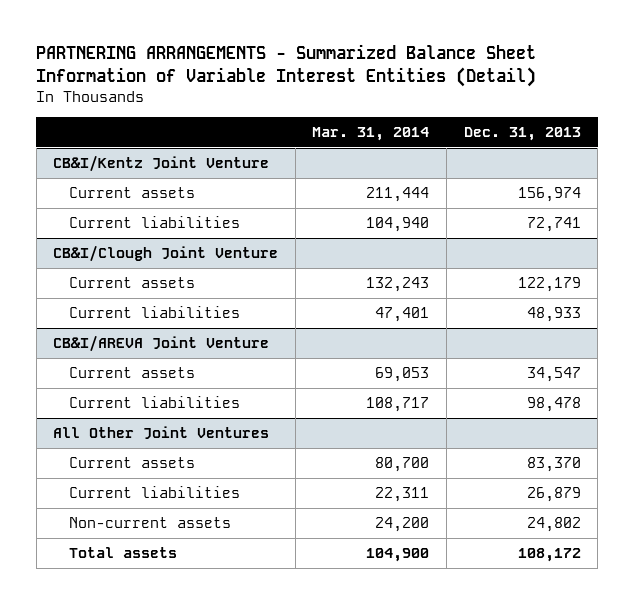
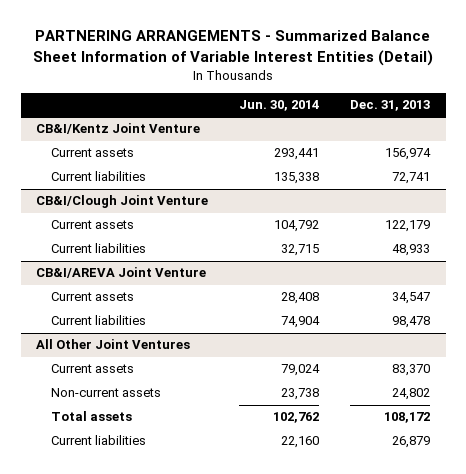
- | Mar. 31, 2014 | Dec. 31, 2013
+ | Jun. 30, 2014 | Dec. 31, 2013
@ All Other Joint Ventures
moved down: Current liabilities | 22,160 | 26,879

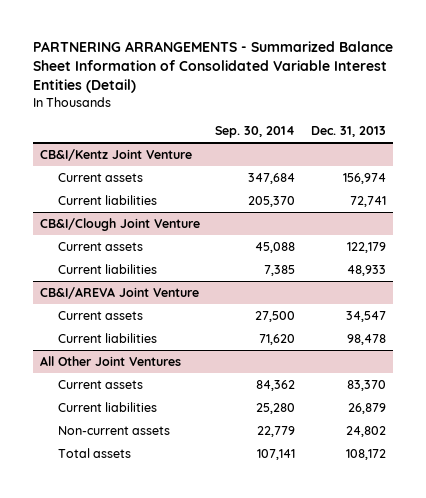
- PARTNERING ARRANGEMENTS - Summarized Balance Sheet Information of Variable Interest Entities (Detail)
+ PARTNERING ARRANGEMENTS - Summarized Balance Sheet Information of Consolidated Variable Interest Entities (Detail)
- | Jun. 30, 2014 | Dec. 31, 2013
+ | Sep. 30, 2014 | Dec. 31, 2013
@ All Other Joint Ventures
moved up: Current liabilities | 25,280 | 26,879

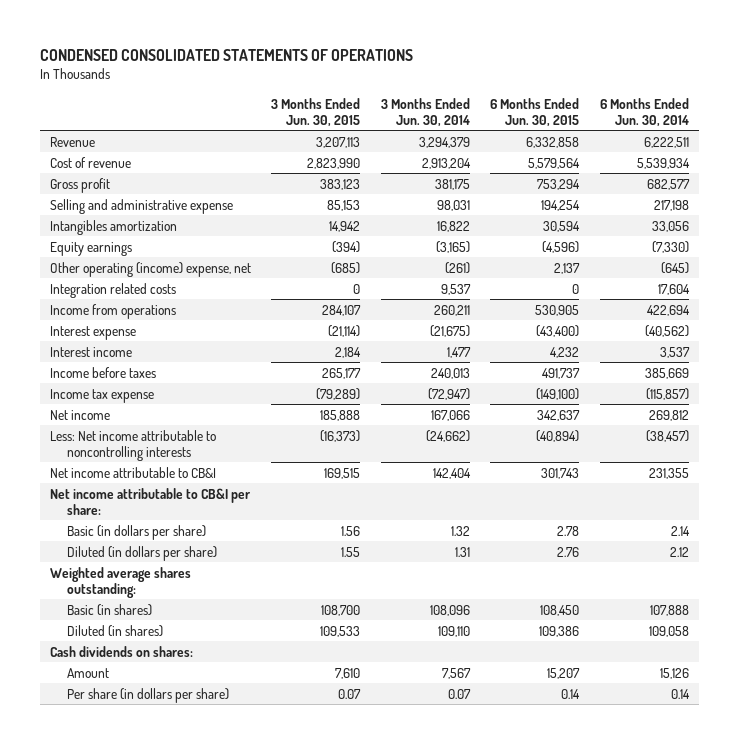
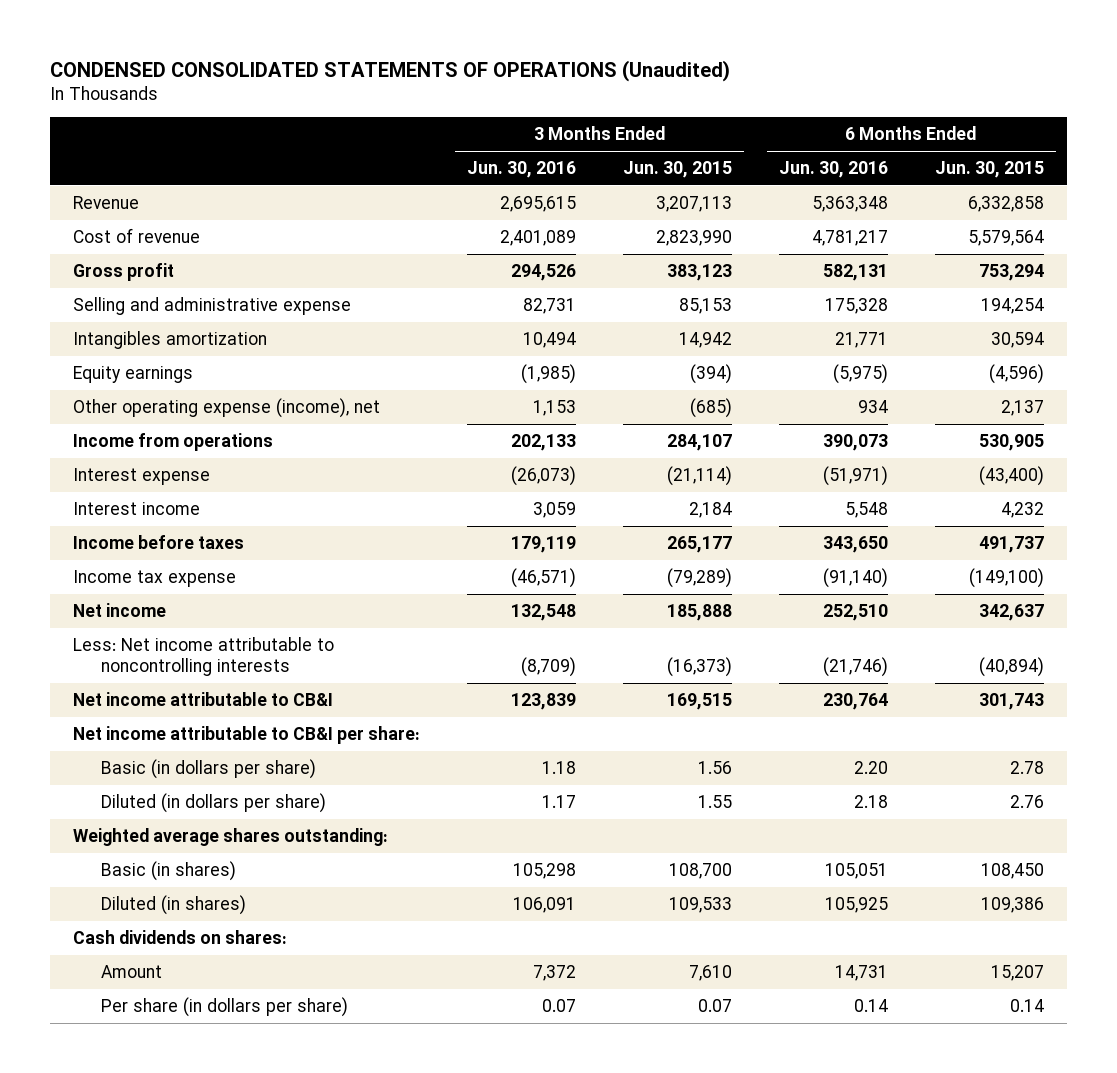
- CONDENSED CONSOLIDATED STATEMENTS OF OPERATIONS
+ CONDENSED CONSOLIDATED STATEMENTS OF OPERATIONS (Unaudited)
- | 3 Months Ended Jun. 30, 2015 | 3 Months Ended Jun. 30, 2014 | 6 Months Ended Jun. 30, 2015 | 6 Months Ended Jun. 30, 2014
+ | 3 Months Ended Jun. 30, 2016 | 3 Months Ended Jun. 30, 2015 | 6 Months Ended Jun. 30, 2016 | 6 Months Ended Jun. 30, 2015
- Other operating (income) expense, net | (685) | (261) | 2,137 | (645)
- Integration related costs | 0 | 9,537 | 0 | 17,604
+ Other operating expense (income), net | 1,153 | (685) | 934 | 2,137

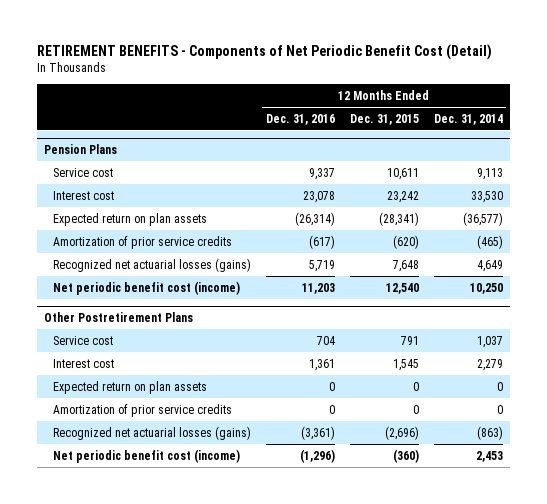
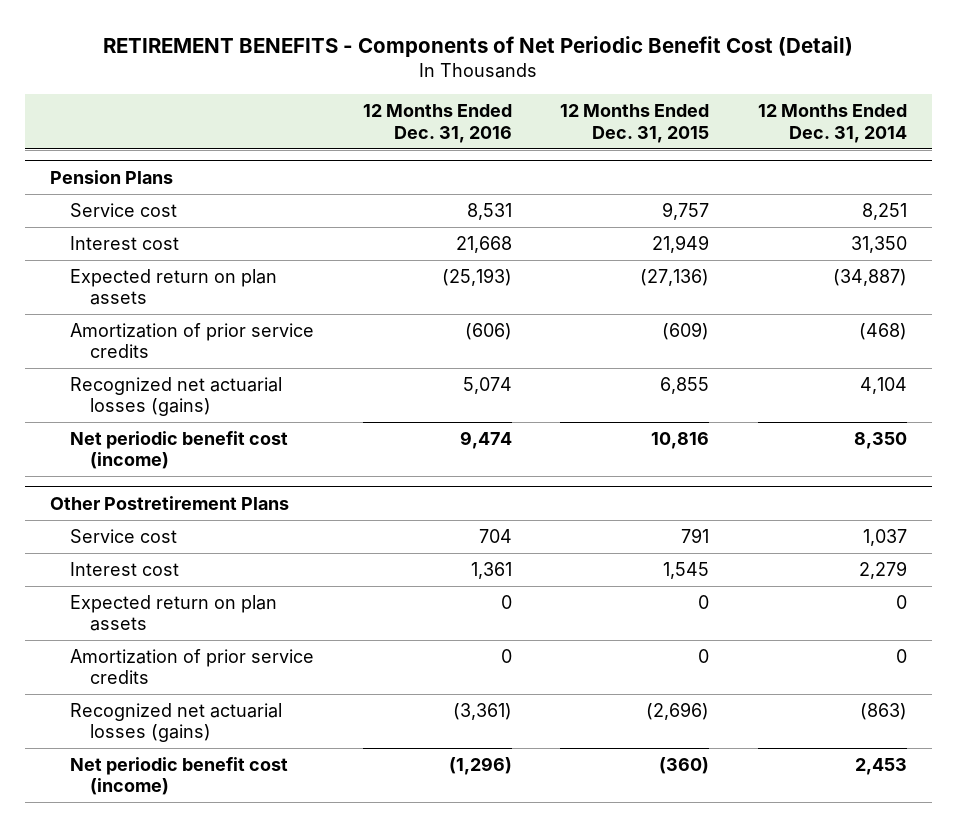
@ Pension Plans
- Service cost | 9,337 | 10,611 | 9,113
- Interest cost | 23,078 | 23,242 | 33,530
- Expected return on plan assets | (26,314) | (28,341) | (36,577)
- Amortization of prior service credits | (617) | (620) | (465)
- Recognized net actuarial losses (gains) | 5,719 | 7,648 | 4,649
- Net periodic benefit cost (income) | 11,203 | 12,540 | 10,250
+ Service cost | 8,531 | 9,757 | 8,251
+ Interest cost | 21,668 | 21,949 | 31,350
+ Expected return on plan assets | (25,193) | (27,136) | (34,887)
+ Amortization of prior service credits | (606) | (609) | (468)
+ Recognized net actuarial losses (gains) | 5,074 | 6,855 | 4,104
+ Net periodic benefit cost (income) | 9,474 | 10,816 | 8,350

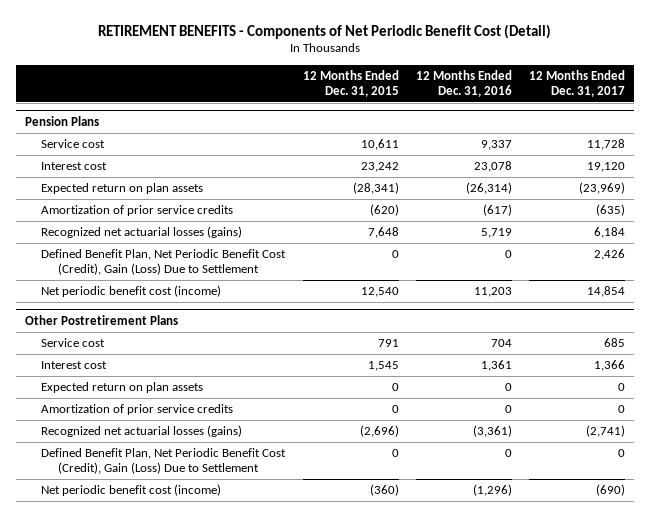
- | 12 Months Ended Dec. 31, 2016 | 12 Months Ended Dec. 31, 2015 | 12 Months Ended Dec. 31, 2014
+ | 12 Months Ended Dec. 31, 2015 | 12 Months Ended Dec. 31, 2016 | 12 Months Ended Dec. 31, 2017
@ Pension Plans
- Service cost | 8,531 | 9,757 | 8,251
- Interest cost | 21,668 | 21,949 | 31,350
- Expected return on plan assets | (25,193) | (27,136) | (34,887)
- Amortization of prior service credits | (606) | (609) | (468)
- Recognized net actuarial losses (gains) | 5,074 | 6,855 | 4,104
- Net periodic benefit cost (income) | 9,474 | 10,816 | 8,350
+ Service cost | 10,611 | 9,337 | 11,728
+ Interest cost | 23,242 | 23,078 | 19,120
+ Expected return on plan assets | (28,341) | (26,314) | (23,969)
+ Amortization of prior service credits | (620) | (617) | (635)
+ Recognized net actuarial losses (gains) | 7,648 | 5,719 | 6,184
+ Defined Benefit Plan, Net Periodic Benefit Cost (Credit), Gain (Loss) Due to Settlement | 0 | 0 | 2,426
+ Net periodic benefit cost (income) | 12,540 | 11,203 | 14,854
@ Other Postretirement Plans
+ Defined Benefit Plan, Net Periodic Benefit Cost (Credit), Gain (Loss) Due to Settlement | 0 | 0 | 0

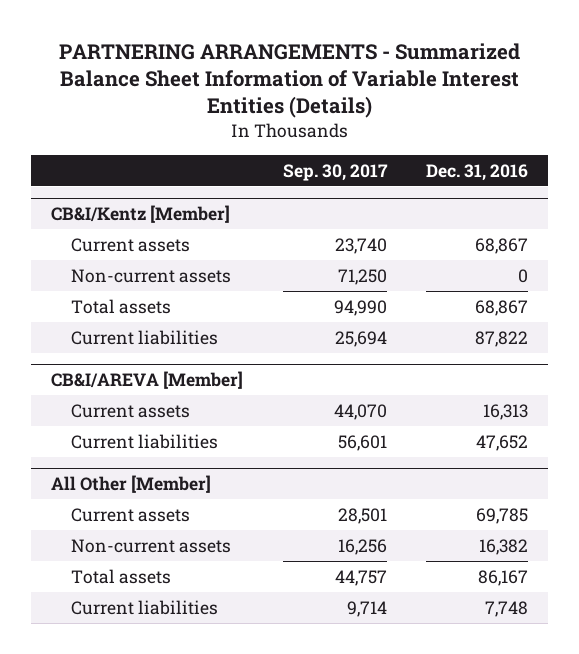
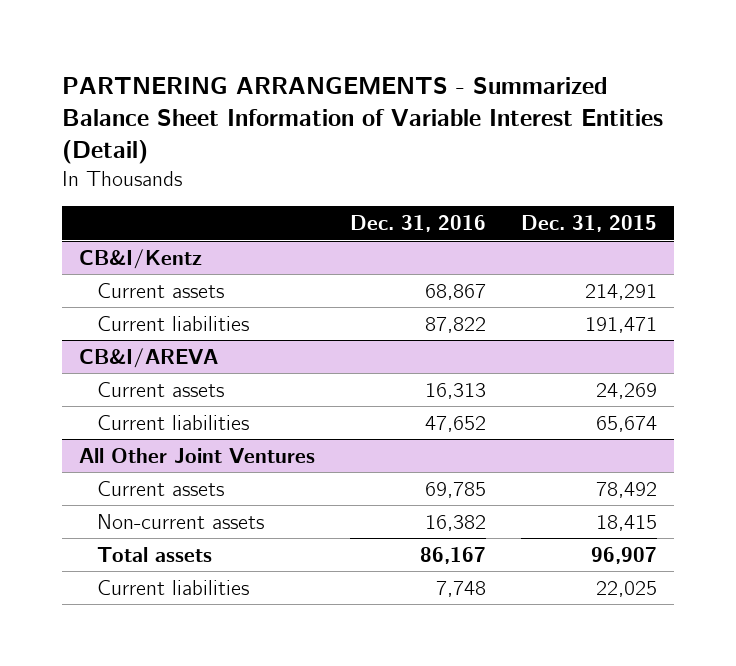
- PARTNERING ARRANGEMENTS - Summarized Balance Sheet Information of Variable Interest Entities (Details)
+ PARTNERING ARRANGEMENTS - Summarized Balance Sheet Information of Variable Interest Entities (Detail)
- | Sep. 30, 2017 | Dec. 31, 2016
+ | Dec. 31, 2016 | Dec. 31, 2015
- CB&I/Kentz [Member]
+ CB&I/Kentz
- Non-current assets | 71,250 | 0
- Total assets | 94,990 | 68,867
- CB&I/AREVA [Member]
+ CB&I/AREVA
- All Other [Member]
+ All Other Joint Ventures

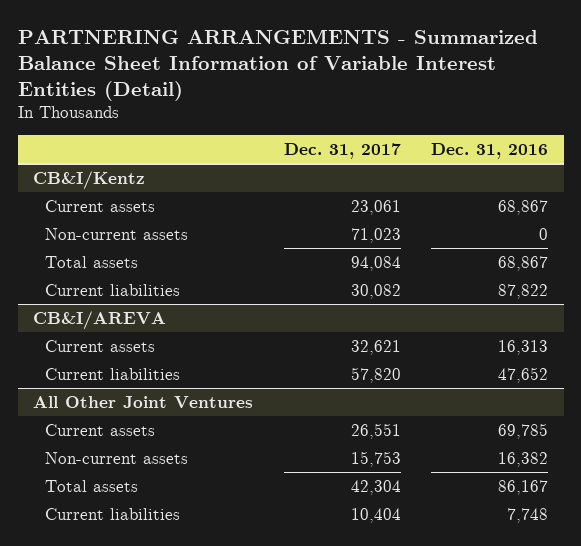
- | Dec. 31, 2016 | Dec. 31, 2015
+ | Dec. 31, 2017 | Dec. 31, 2016
@ CB&I/Kentz
+ Non-current assets | 71,023 | 0
+ Total assets | 94,084 | 68,867

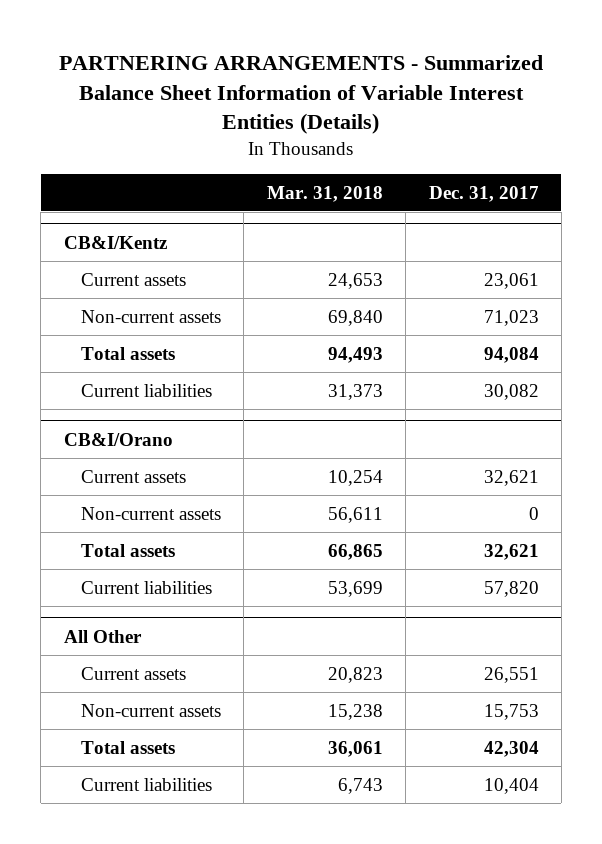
- PARTNERING ARRANGEMENTS - Summarized Balance Sheet Information of Variable Interest Entities (Detail)
+ PARTNERING ARRANGEMENTS - Summarized Balance Sheet Information of Variable Interest Entities (Details)
- | Dec. 31, 2017 | Dec. 31, 2016
+ | Mar. 31, 2018 | Dec. 31, 2017
- CB&I/AREVA
+ CB&I/Orano
+ Non-current assets | 56,611 | 0
+ Total assets | 66,865 | 32,621
- All Other Joint Ventures
+ All Other

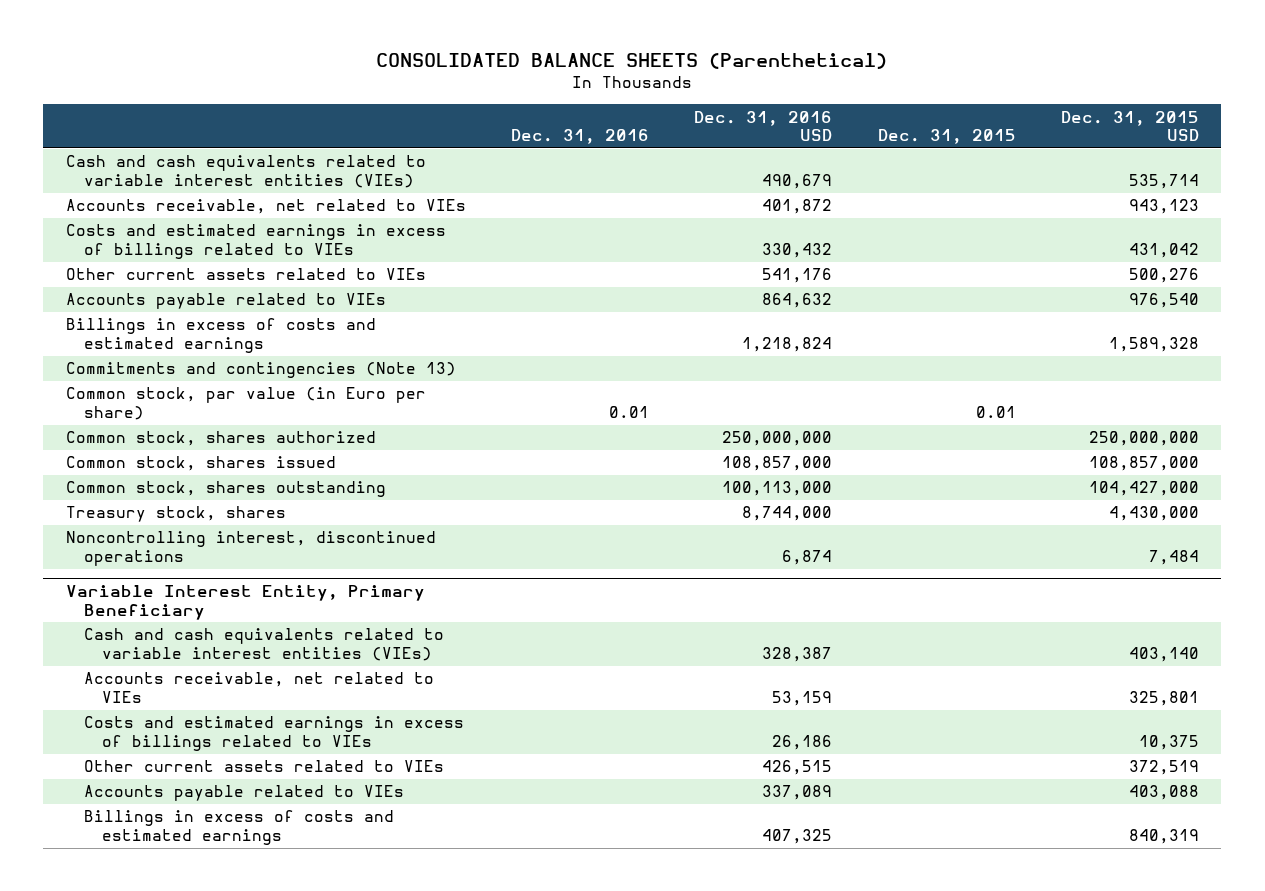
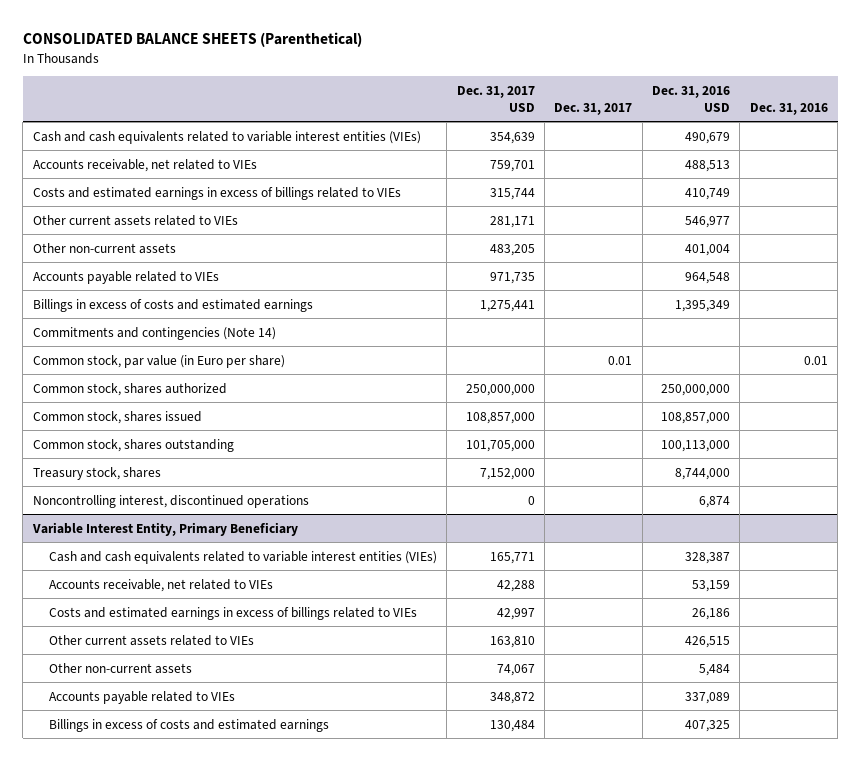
- | Dec. 31, 2016 | Dec. 31, 2016 USD | Dec. 31, 2015 | Dec. 31, 2015 USD
+ | Dec. 31, 2017 USD | Dec. 31, 2017 | Dec. 31, 2016 USD | Dec. 31, 2016
- Accounts receivable, net related to VIEs | | 401,872 | | 943,123
- Costs and estimated earnings in excess of billings related to VIEs | | 330,432 | | 431,042
- Other current assets related to VIEs | | 541,176 | | 500,276
- Accounts payable related to VIEs | | 864,632 | | 976,540
- Billings in excess of costs and estimated earnings | | 1,218,824 | | 1,589,328
- Commitments and contingencies (Note 13)
+ Accounts receivable, net related to VIEs | 759,701 | | 488,513 |
+ Costs and estimated earnings in excess of billings related to VIEs | 315,744 | | 410,749 |
+ Other current assets related to VIEs | 281,171 | | 546,977 |
+ Other non-current assets | 483,205 | | 401,004 |
+ Accounts payable related to VIEs | 971,735 | | 964,548 |
+ Billings in excess of costs and estimated earnings | 1,275,441 | | 1,395,349 |
+ Commitments and contingencies (Note 14)
@ Variable Interest Entity, Primary Beneficiary
+ Other non-current assets | 74,067 | | 5,484 |

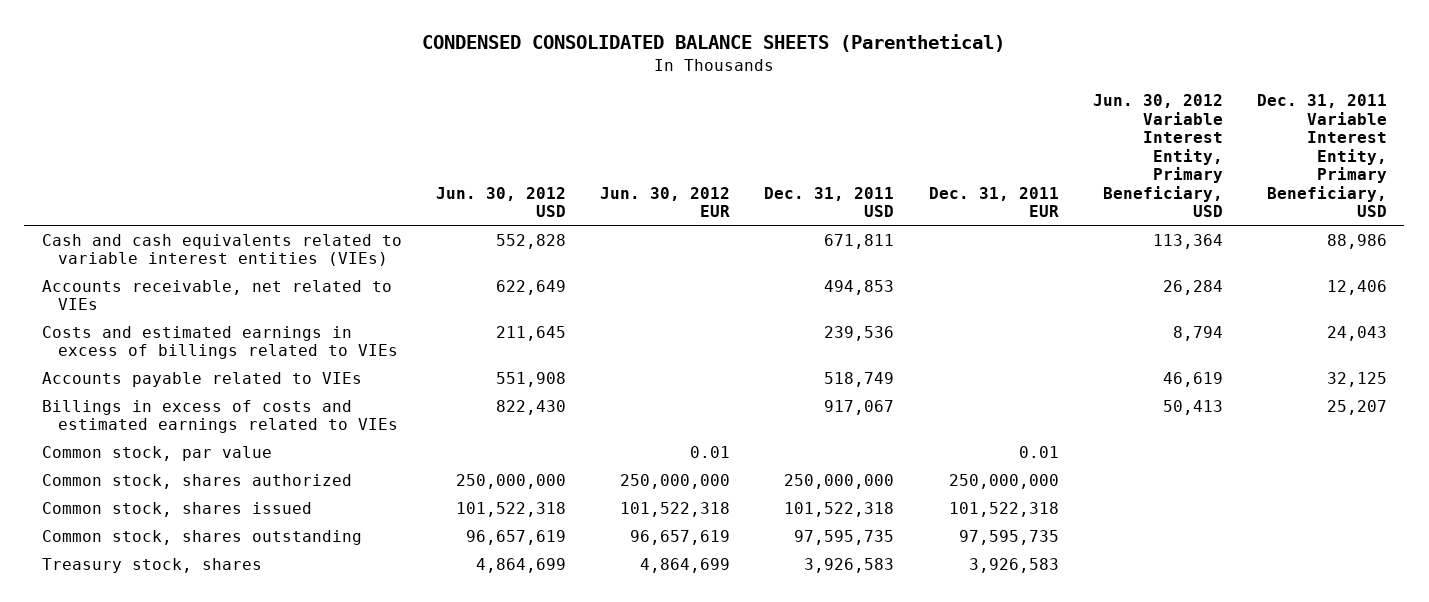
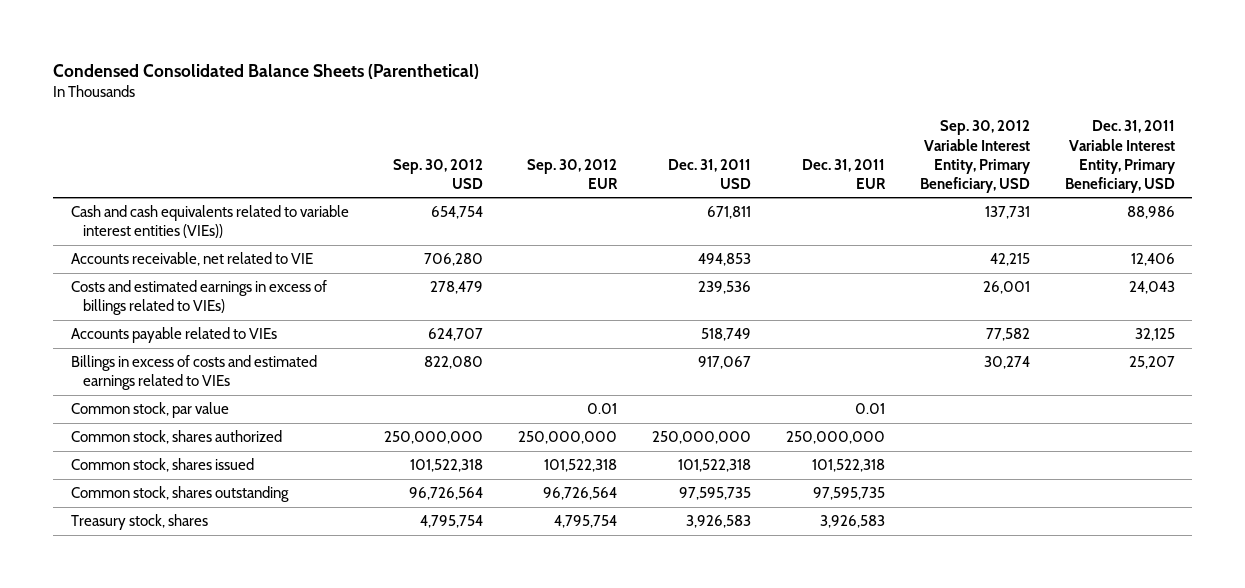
- CONDENSED CONSOLIDATED BALANCE SHEETS (Parenthetical)
+ Condensed Consolidated Balance Sheets (Parenthetical)
- | Jun. 30, 2012 USD | Jun. 30, 2012 EUR | Dec. 31, 2011 USD | Dec. 31, 2011 EUR | Jun. 30, 2012 Variable Interest Entity, Primary Beneficiary, USD | Dec. 31, 2011 Variable Interest Entity, Primary Beneficiary, USD
+ | Sep. 30, 2012 USD | Sep. 30, 2012 EUR | Dec. 31, 2011 USD | Dec. 31, 2011 EUR | Sep. 30, 2012 Variable Interest Entity, Primary Beneficiary, USD | Dec. 31, 2011 Variable Interest Entity, Primary Beneficiary, USD
- Cash and cash equivalents related to variable interest entities (VIEs) | 552,828 | | 671,811 | | 113,364 | 88,986
- Accounts receivable, net related to VIEs | 622,649 | | 494,853 | | 26,284 | 12,406
- Costs and estimated earnings in excess of billings related to VIEs | 211,645 | | 239,536 | | 8,794 | 24,043
+ Cash and cash equivalents related to variable interest entities (VIEs)) | 654,754 | | 671,811 | | 137,731 | 88,986
+ Accounts receivable, net related to VIE | 706,280 | | 494,853 | | 42,215 | 12,406
+ Costs and estimated earnings in excess of billings related to VIEs) | 278,479 | | 239,536 | | 26,001 | 24,043

